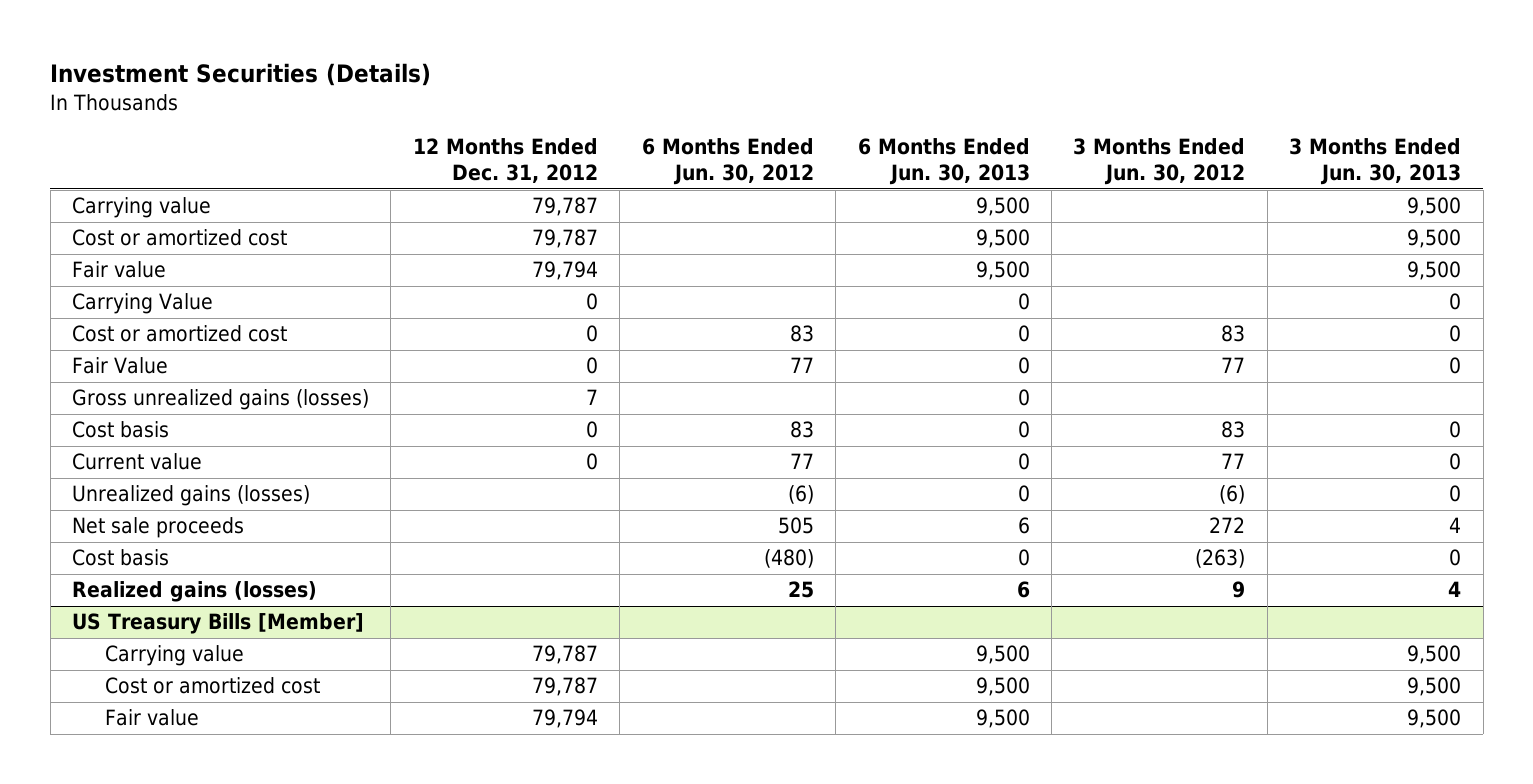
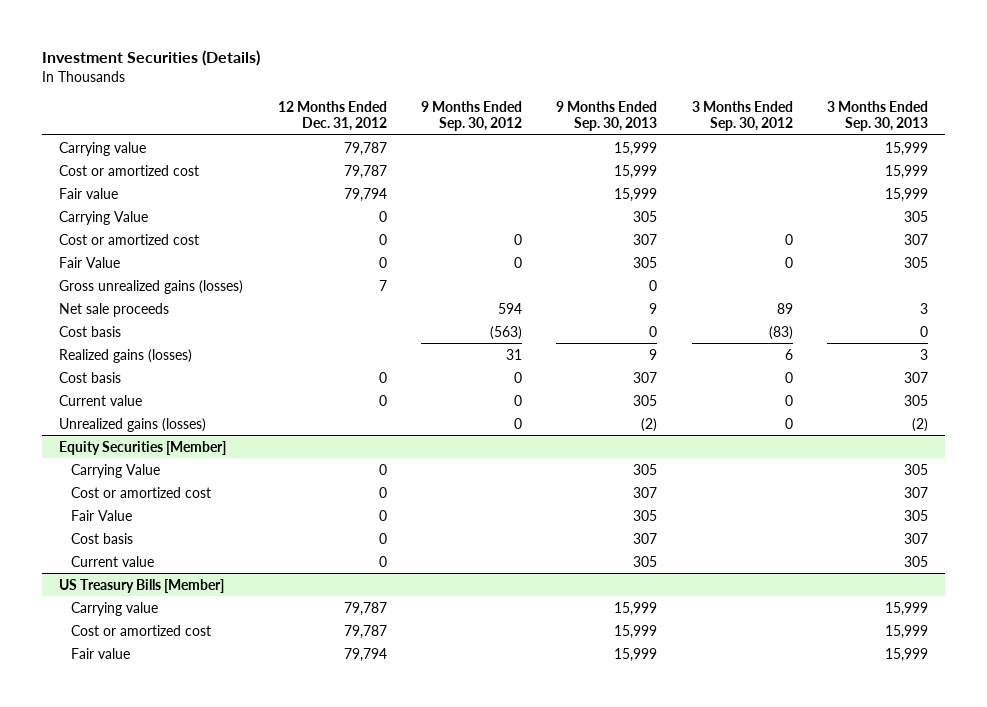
- | 12 Months Ended Dec. 31, 2012 | 6 Months Ended Jun. 30, 2012 | 6 Months Ended Jun. 30, 2013 | 3 Months Ended Jun. 30, 2012 | 3 Months Ended Jun. 30, 2013
+ | 12 Months Ended Dec. 31, 2012 | 9 Months Ended Sep. 30, 2012 | 9 Months Ended Sep. 30, 2013 | 3 Months Ended Sep. 30, 2012 | 3 Months Ended Sep. 30, 2013
moved down: Cost basis | 0 | 0 | 307 | 0 | 307
moved down: Current value | 0 | 0 | 305 | 0 | 305
moved down: Unrealized gains (losses) | | 0 | (2) | 0 | (2)
+ Equity Securities [Member]
+ Carrying Value | 0 | | 305 | | 305
+ Cost or amortized cost | 0 | | 307 | | 307
+ Fair Value | 0 | | 305 | | 305
+ Cost basis | 0 | | 307 | | 307
+ Current value | 0 | | 305 | | 305

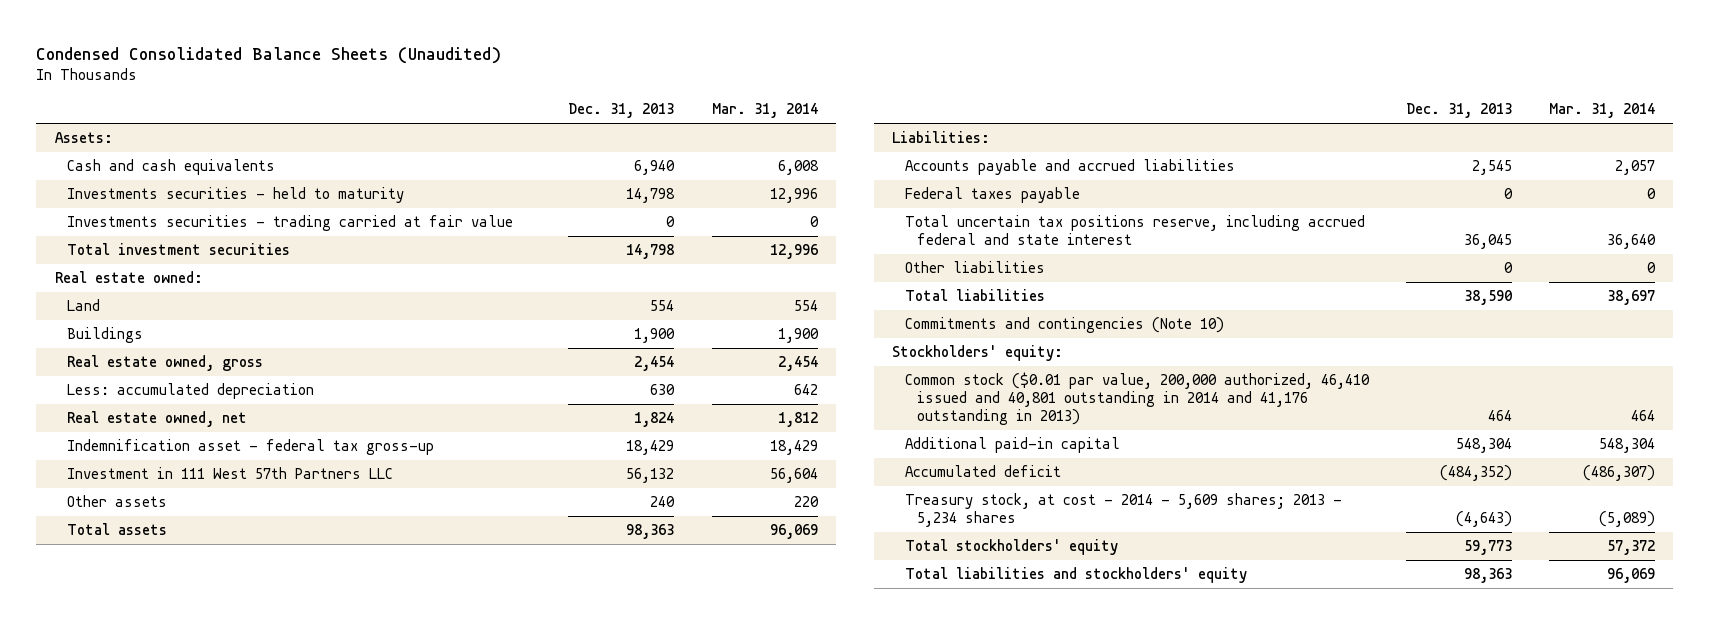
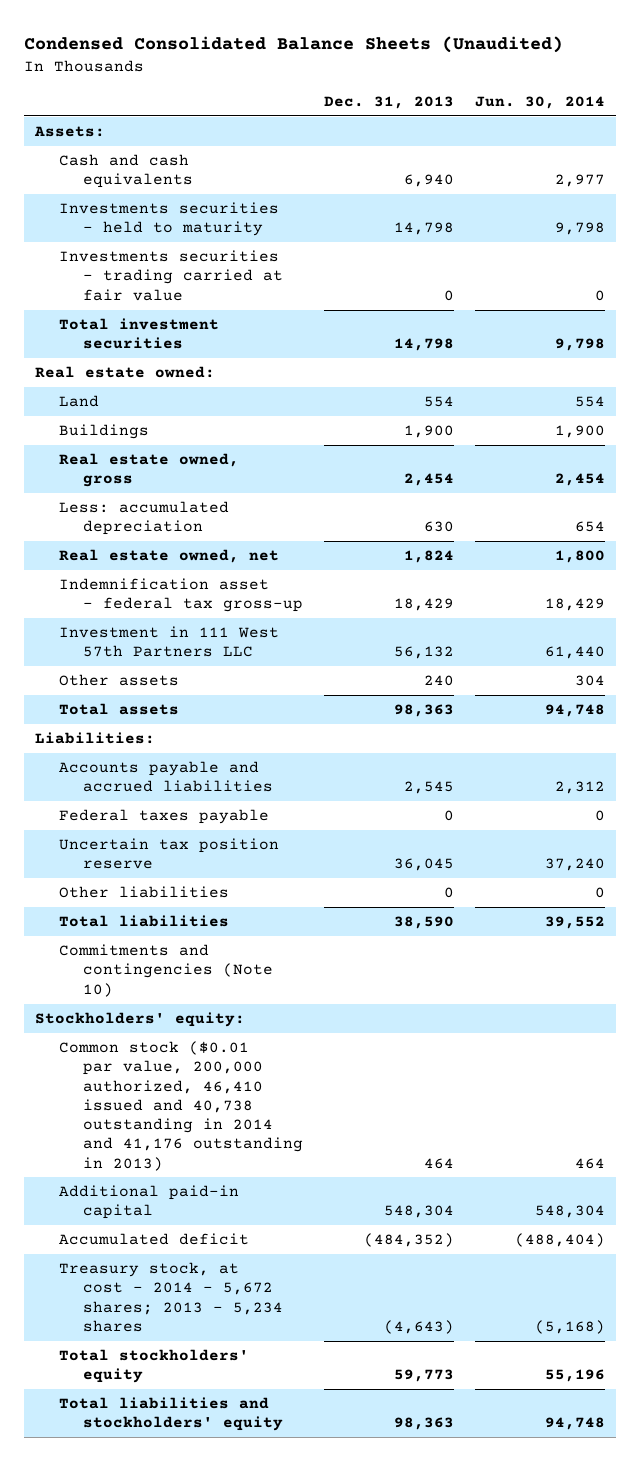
- | Dec. 31, 2013 | Mar. 31, 2014
+ | Dec. 31, 2013 | Jun. 30, 2014
- Total uncertain tax positions reserve, including accrued federal and state interest | 36,045 | 36,640
+ Uncertain tax position reserve | 36,045 | 37,240
- Common stock ($0.01 par value, 200,000 authorized, 46,410 issued and 40,801 outstanding in 2014 and 41,176 outstanding in 2013) | 464 | 464
+ Common stock ($0.01 par value, 200,000 authorized, 46,410 issued and 40,738 outstanding in 2014 and 41,176 outstanding in 2013) | 464 | 464
- Treasury stock, at cost - 2014 - 5,609 shares; 2013 - 5,234 shares | (4,643) | (5,089)
+ Treasury stock, at cost - 2014 - 5,672 shares; 2013 - 5,234 shares | (4,643) | (5,168)

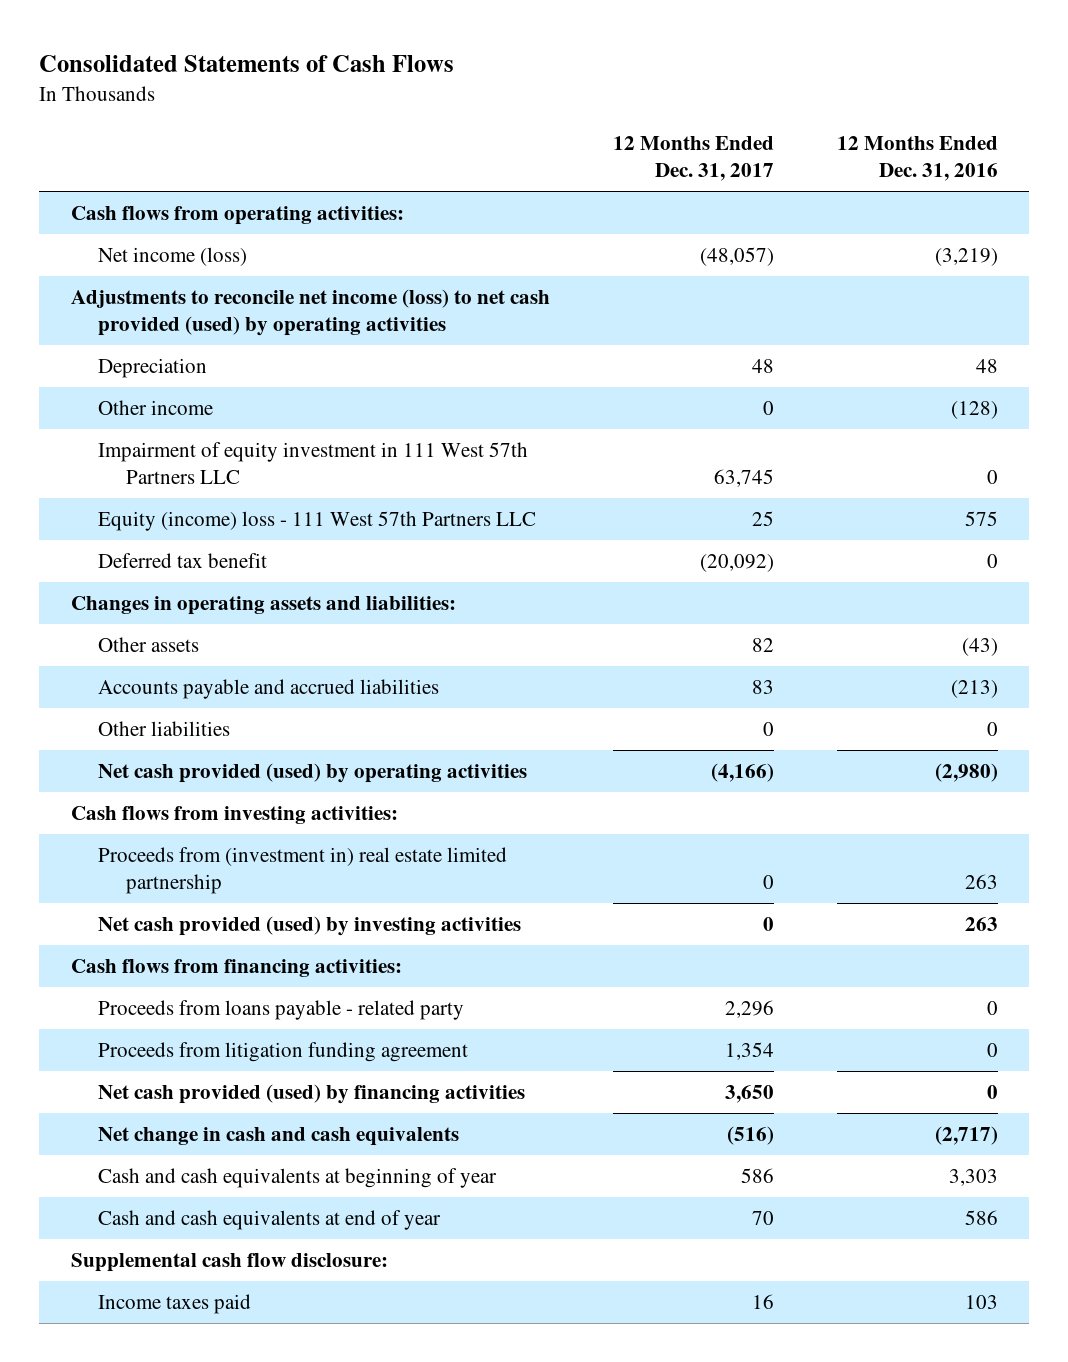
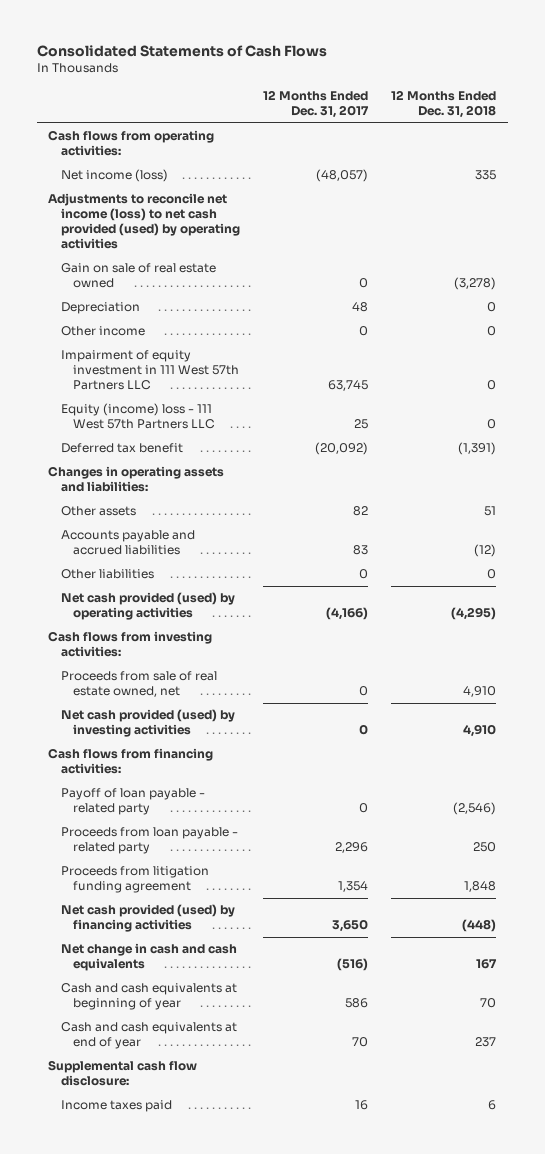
- | 12 Months Ended Dec. 31, 2017 | 12 Months Ended Dec. 31, 2016
+ | 12 Months Ended Dec. 31, 2017 | 12 Months Ended Dec. 31, 2018
+ Gain on sale of real estate owned | 0 | (3,278)
- Proceeds from (investment in) real estate limited partnership | 0 | 263
+ Proceeds from sale of real estate owned, net | 0 | 4,910
- Proceeds from loans payable - related party | 2,296 | 0
+ Payoff of loan payable - related party | 0 | (2,546)
+ Proceeds from loan payable - related party | 2,296 | 250

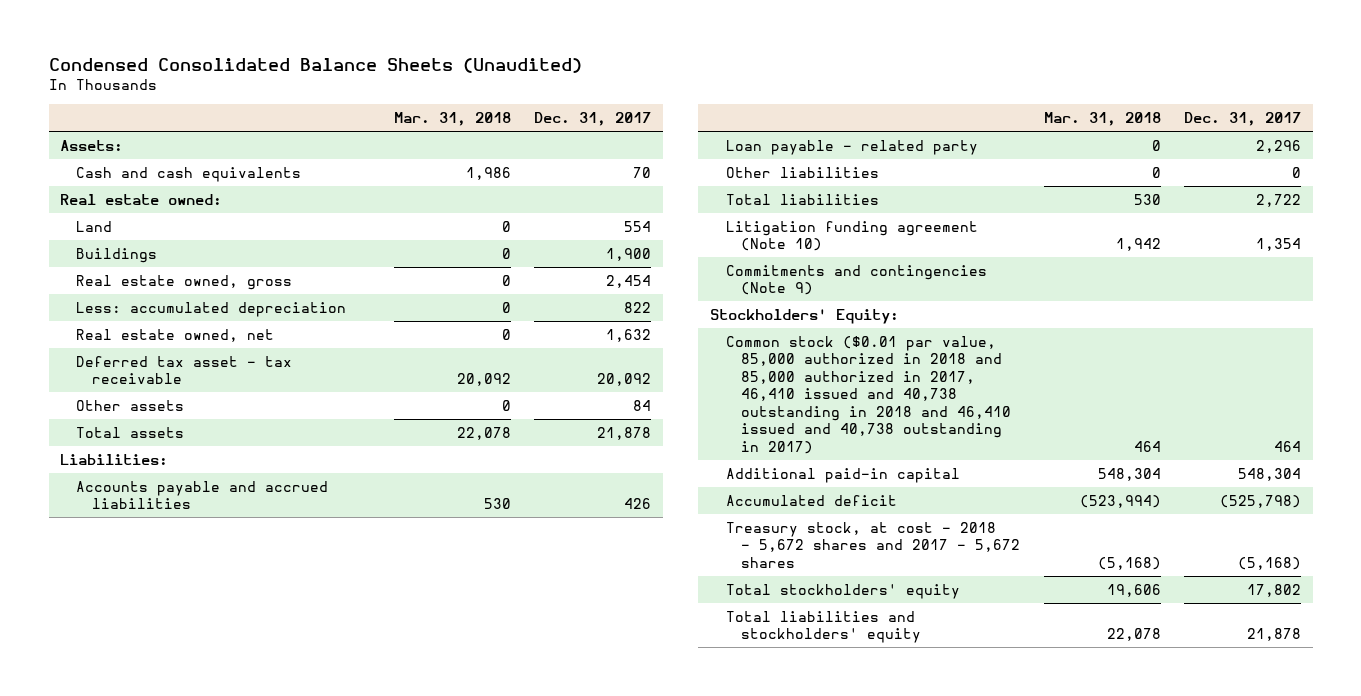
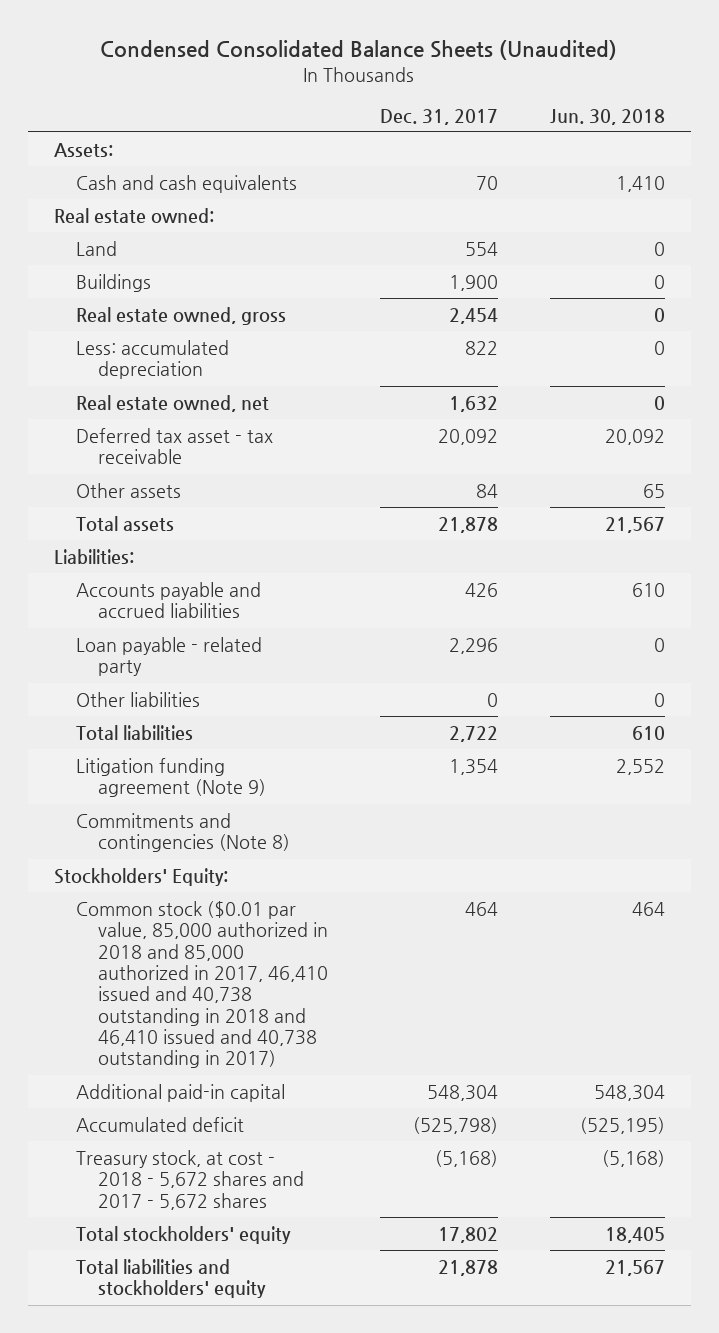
- | Mar. 31, 2018 | Dec. 31, 2017
+ | Dec. 31, 2017 | Jun. 30, 2018
- Litigation funding agreement (Note 10) | 1,942 | 1,354
- Commitments and contingencies (Note 9)
+ Litigation funding agreement (Note 9) | 1,354 | 2,552
+ Commitments and contingencies (Note 8)

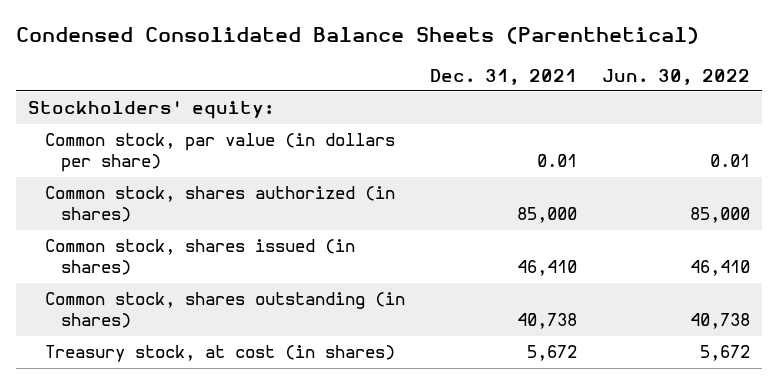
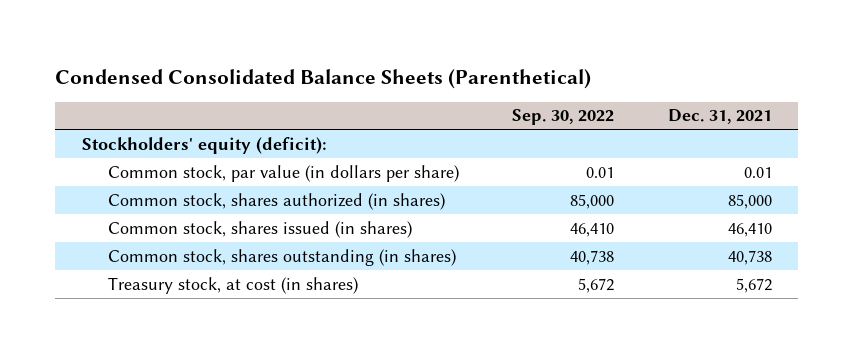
- | Dec. 31, 2021 | Jun. 30, 2022
+ | Sep. 30, 2022 | Dec. 31, 2021
- Stockholders' equity:
+ Stockholders' equity (deficit):

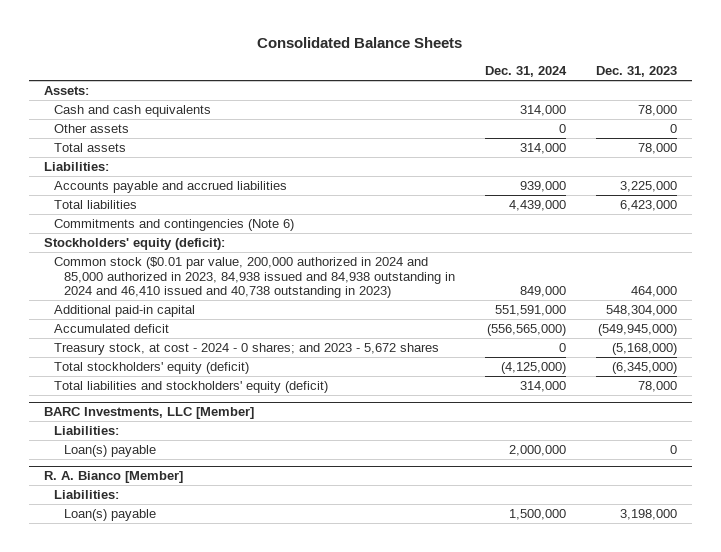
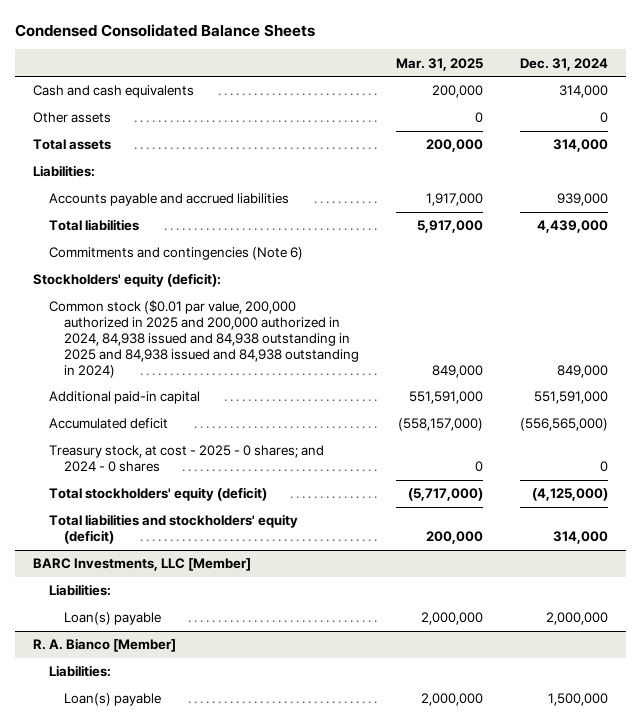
- Consolidated Balance Sheets
+ Condensed Consolidated Balance Sheets
- | Dec. 31, 2024 | Dec. 31, 2023
+ | Mar. 31, 2025 | Dec. 31, 2024
- Assets:
- Common stock ($0.01 par value, 200,000 authorized in 2024 and 85,000 authorized in 2023, 84,938 issued and 84,938 outstanding in 2024 and 46,410 issued and 40,738 outstanding in 2023) | 849,000 | 464,000
+ Common stock ($0.01 par value, 200,000 authorized in 2025 and 200,000 authorized in 2024, 84,938 issued and 84,938 outstanding in 2025 and 84,938 issued and 84,938 outstanding in 2024) | 849,000 | 849,000
- Treasury stock, at cost - 2024 - 0 shares; and 2023 - 5,672 shares | 0 | (5,168,000)
+ Treasury stock, at cost - 2025 - 0 shares; and 2024 - 0 shares | 0 | 0

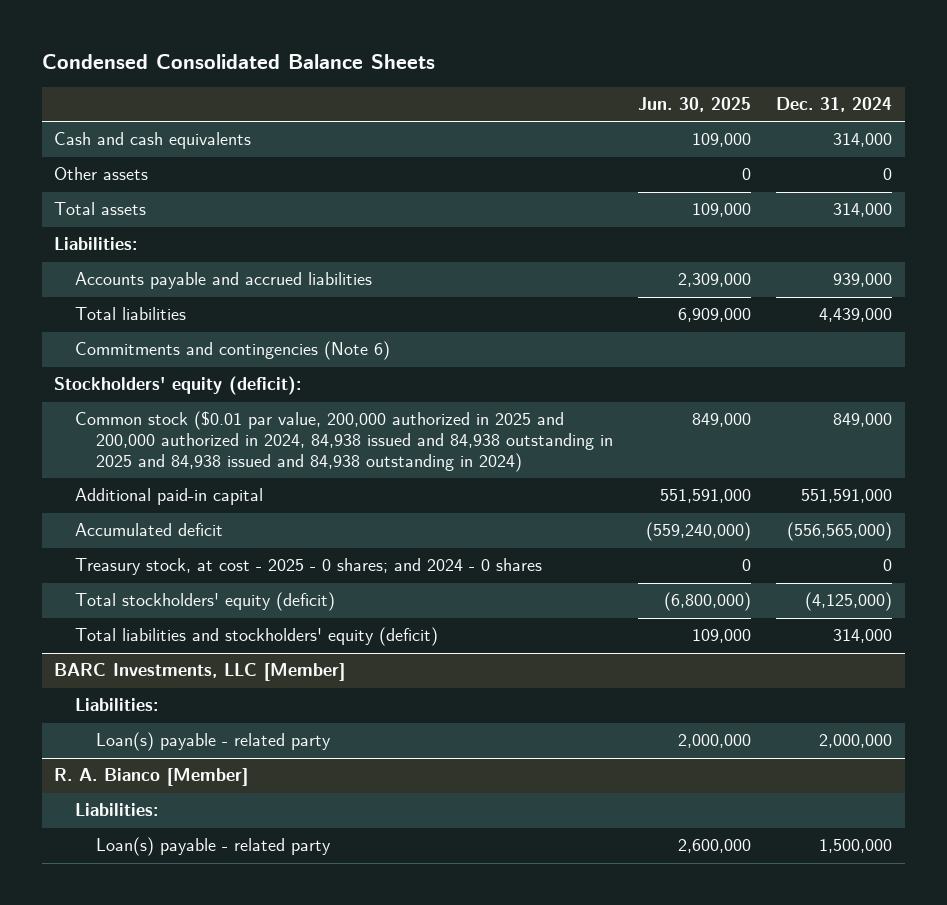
- | Mar. 31, 2025 | Dec. 31, 2024
+ | Jun. 30, 2025 | Dec. 31, 2024
@ BARC Investments, LLC [Member]
- Loan(s) payable | 2,000,000 | 2,000,000
+ Loan(s) payable - related party | 2,000,000 | 2,000,000
@ R. A. Bianco [Member]
- Loan(s) payable | 2,000,000 | 1,500,000
+ Loan(s) payable - related party | 2,600,000 | 1,500,000

